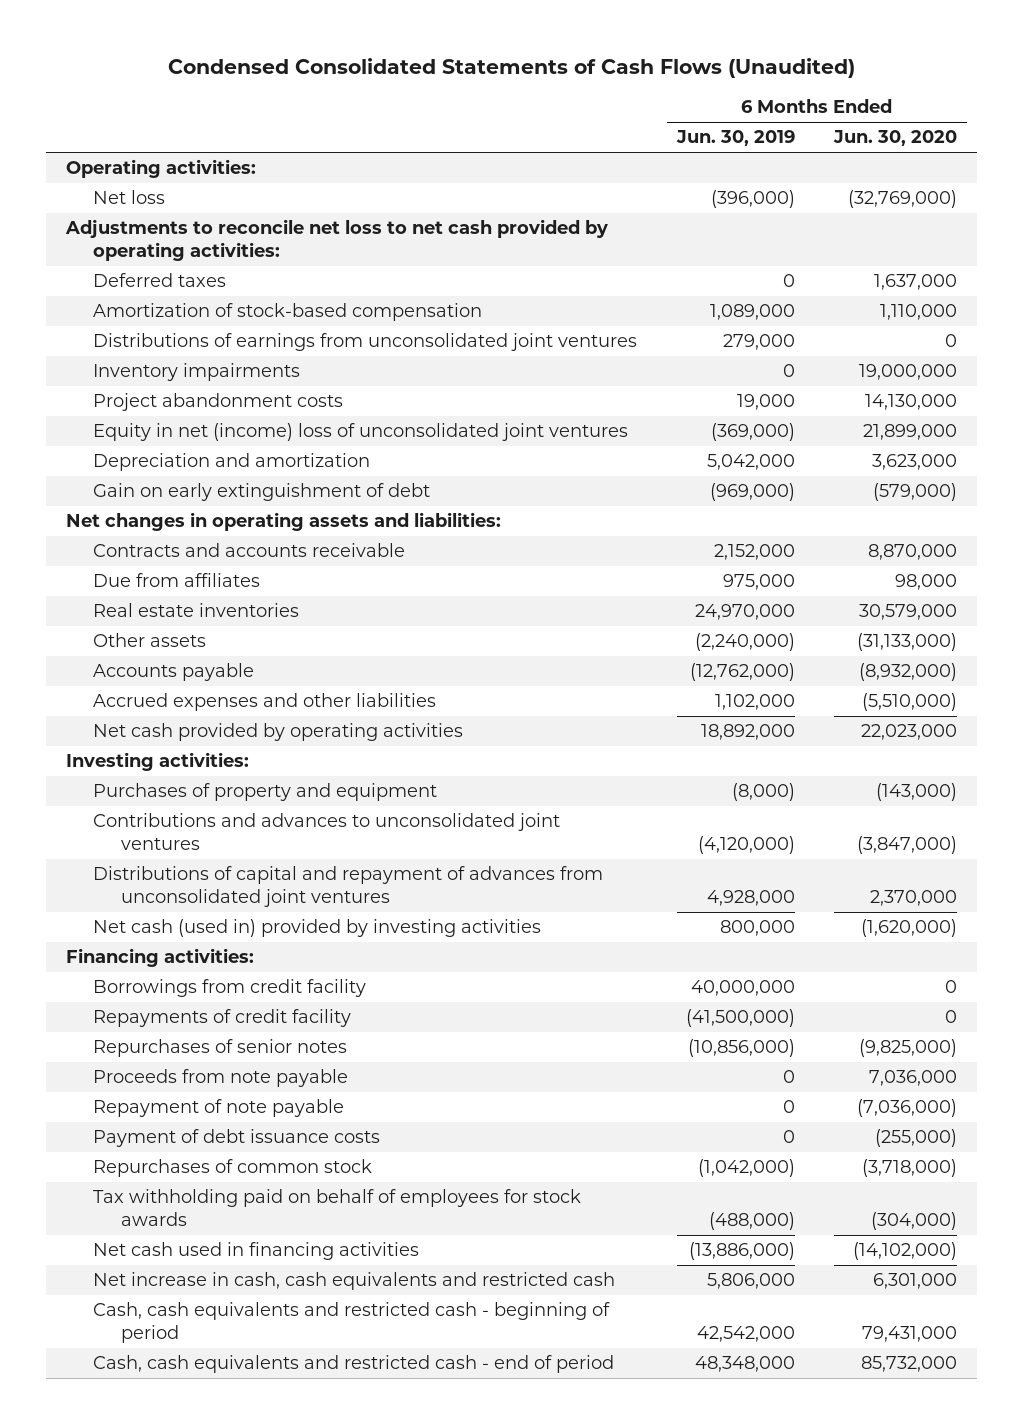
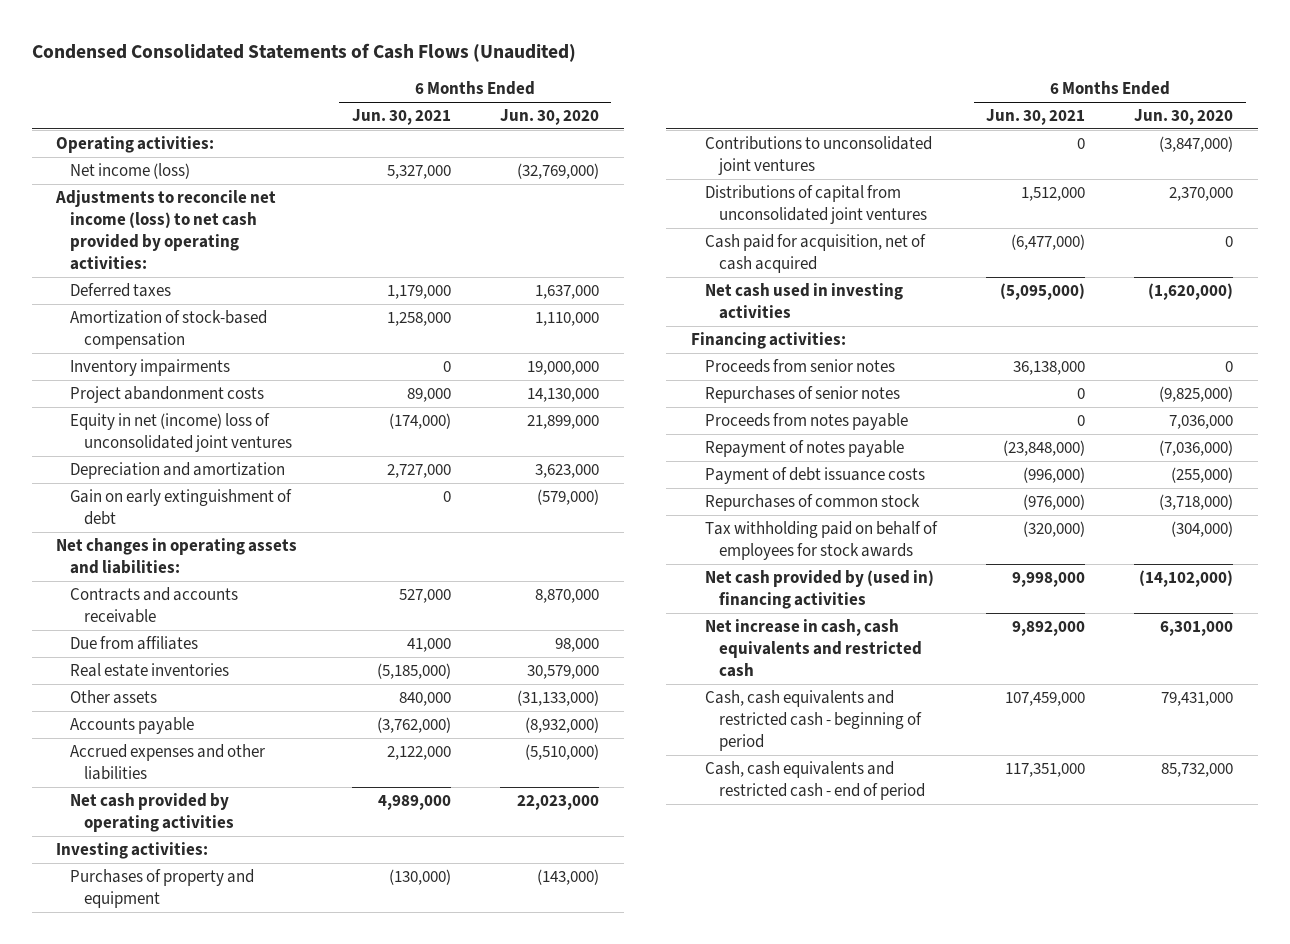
- | 6 Months Ended Jun. 30, 2019 | 6 Months Ended Jun. 30, 2020
+ | 6 Months Ended Jun. 30, 2021 | 6 Months Ended Jun. 30, 2020
- Net loss | (396,000) | (32,769,000)
- Adjustments to reconcile net loss to net cash provided by operating activities:
+ Net income (loss) | 5,327,000 | (32,769,000)
+ Adjustments to reconcile net income (loss) to net cash provided by operating activities:
- Distributions of earnings from unconsolidated joint ventures | 279,000 | 0
- Contributions and advances to unconsolidated joint ventures | (4,120,000) | (3,847,000)
- Distributions of capital and repayment of advances from unconsolidated joint ventures | 4,928,000 | 2,370,000
- Net cash (used in) provided by investing activities | 800,000 | (1,620,000)
+ Contributions to unconsolidated joint ventures | 0 | (3,847,000)
+ Distributions of capital from unconsolidated joint ventures | 1,512,000 | 2,370,000
+ Cash paid for acquisition, net of cash acquired | (6,477,000) | 0
+ Net cash used in investing activities | (5,095,000) | (1,620,000)
- Borrowings from credit facility | 40,000,000 | 0
- Repayments of credit facility | (41,500,000) | 0
+ Proceeds from senior notes | 36,138,000 | 0
- Proceeds from note payable | 0 | 7,036,000
- Repayment of note payable | 0 | (7,036,000)
+ Proceeds from notes payable | 0 | 7,036,000
+ Repayment of notes payable | (23,848,000) | (7,036,000)
- Net cash used in financing activities | (13,886,000) | (14,102,000)
+ Net cash provided by (used in) financing activities | 9,998,000 | (14,102,000)

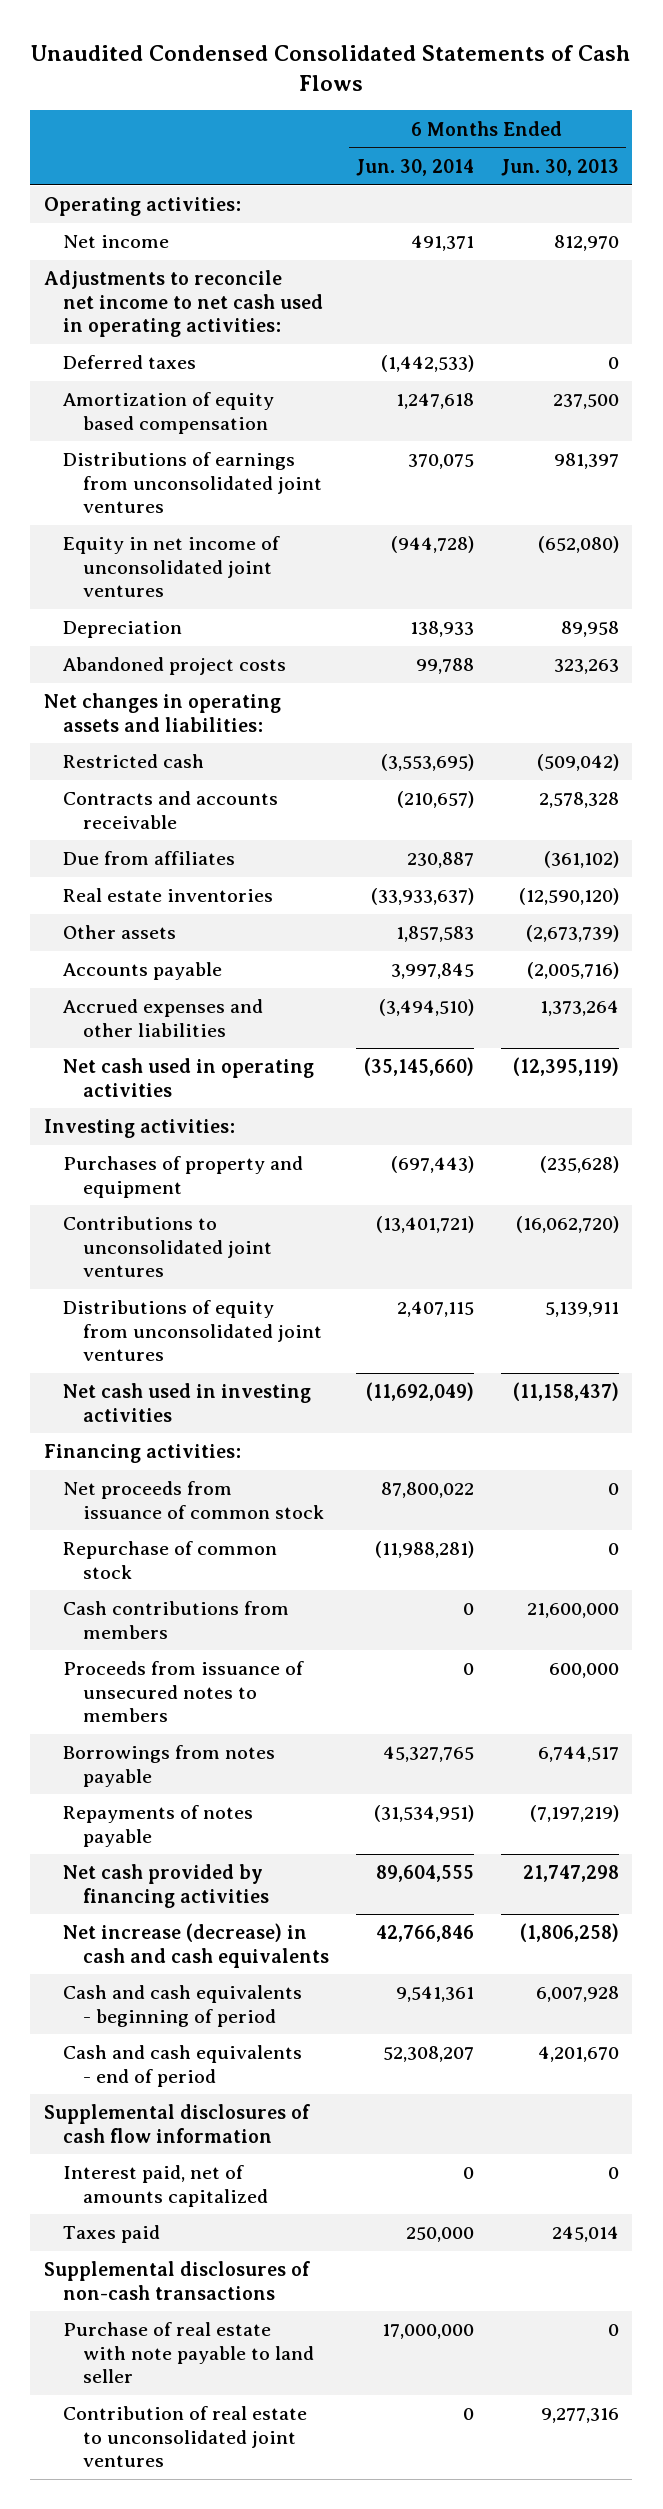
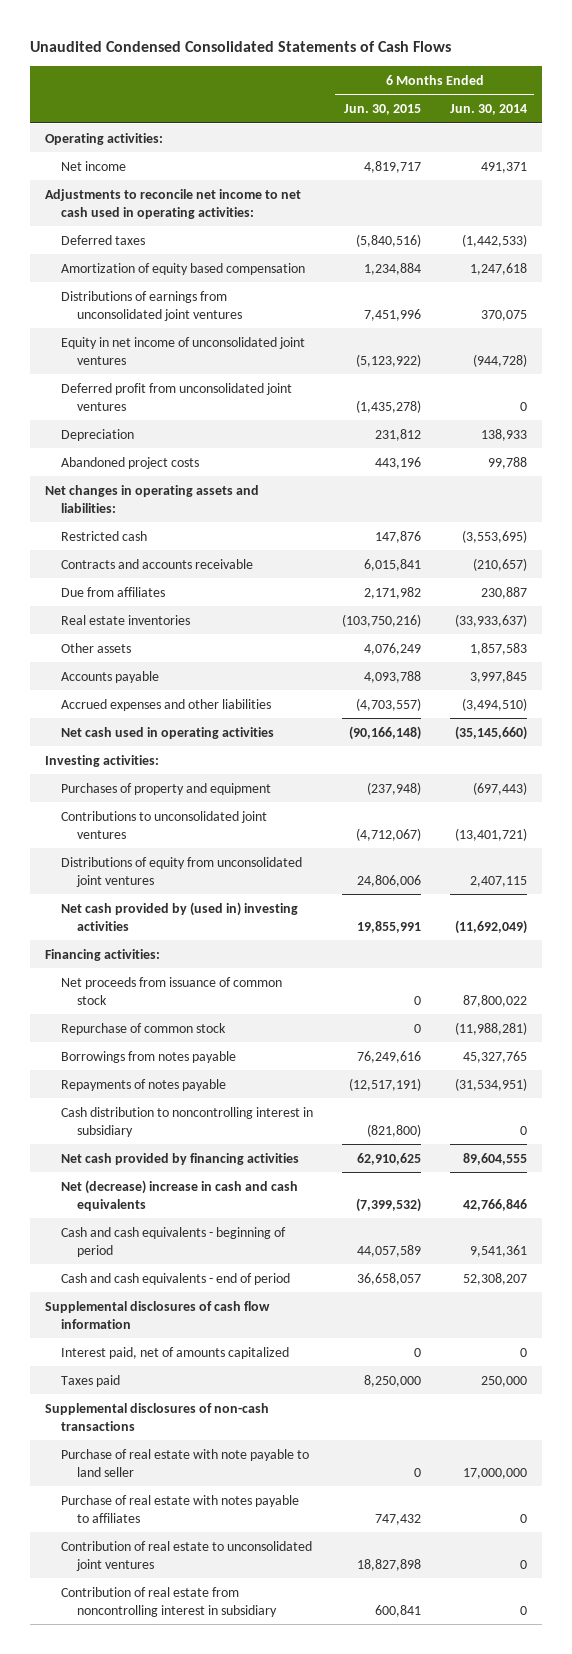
- | 6 Months Ended Jun. 30, 2014 | 6 Months Ended Jun. 30, 2013
+ | 6 Months Ended Jun. 30, 2015 | 6 Months Ended Jun. 30, 2014
+ Deferred profit from unconsolidated joint ventures | (1,435,278) | 0
- Net cash used in investing activities | (11,692,049) | (11,158,437)
+ Net cash provided by (used in) investing activities | 19,855,991 | (11,692,049)
- Cash contributions from members | 0 | 21,600,000
- Proceeds from issuance of unsecured notes to members | 0 | 600,000
+ Cash distribution to noncontrolling interest in subsidiary | (821,800) | 0
- Net increase (decrease) in cash and cash equivalents | 42,766,846 | (1,806,258)
+ Net (decrease) increase in cash and cash equivalents | (7,399,532) | 42,766,846
+ Purchase of real estate with notes payable to affiliates | 747,432 | 0
+ Contribution of real estate from noncontrolling interest in subsidiary | 600,841 | 0

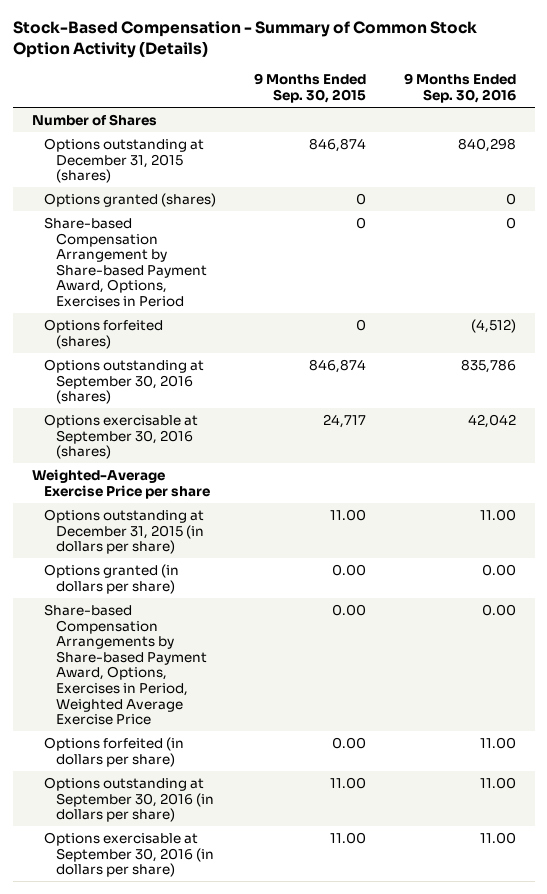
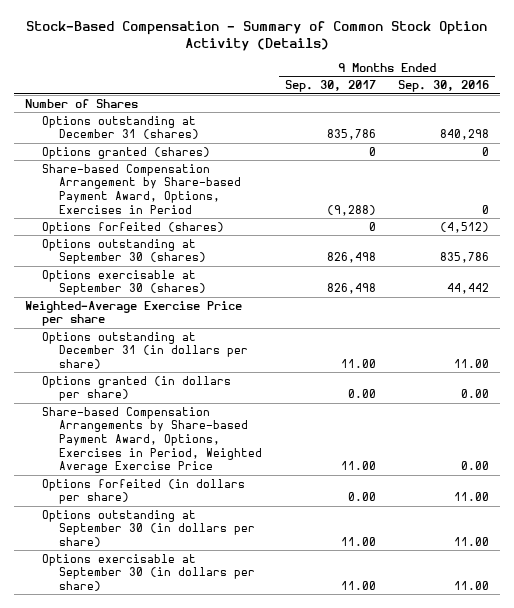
- | 9 Months Ended Sep. 30, 2015 | 9 Months Ended Sep. 30, 2016
+ | 9 Months Ended Sep. 30, 2017 | 9 Months Ended Sep. 30, 2016
- Options outstanding at December 31, 2015 (shares) | 846,874 | 840,298
+ Options outstanding at December 31 (shares) | 835,786 | 840,298
- Options outstanding at September 30, 2016 (shares) | 846,874 | 835,786
- Options exercisable at September 30, 2016 (shares) | 24,717 | 42,042
+ Options outstanding at September 30 (shares) | 826,498 | 835,786
+ Options exercisable at September 30 (shares) | 826,498 | 44,442
- Options outstanding at December 31, 2015 (in dollars per share) | 11.00 | 11.00
+ Options outstanding at December 31 (in dollars per share) | 11.00 | 11.00
- Options outstanding at September 30, 2016 (in dollars per share) | 11.00 | 11.00
- Options exercisable at September 30, 2016 (in dollars per share) | 11.00 | 11.00
+ Options outstanding at September 30 (in dollars per share) | 11.00 | 11.00
+ Options exercisable at September 30 (in dollars per share) | 11.00 | 11.00

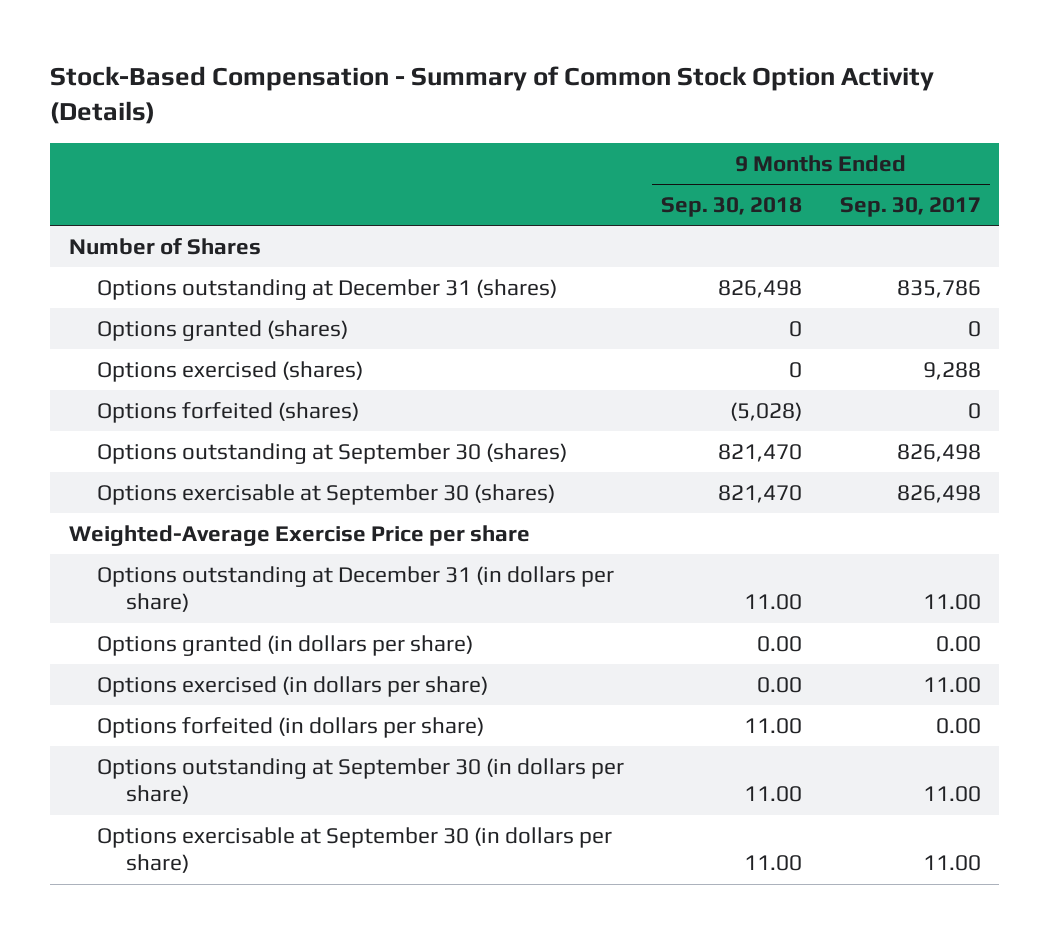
- | 9 Months Ended Sep. 30, 2017 | 9 Months Ended Sep. 30, 2016
+ | 9 Months Ended Sep. 30, 2018 | 9 Months Ended Sep. 30, 2017
- Share-based Compensation Arrangement by Share-based Payment Award, Options, Exercises in Period | (9,288) | 0
+ Options exercised (shares) | 0 | 9,288
- Share-based Compensation Arrangements by Share-based Payment Award, Options, Exercises in Period, Weighted Average Exercise Price | 11.00 | 0.00
+ Options exercised (in dollars per share) | 0.00 | 11.00

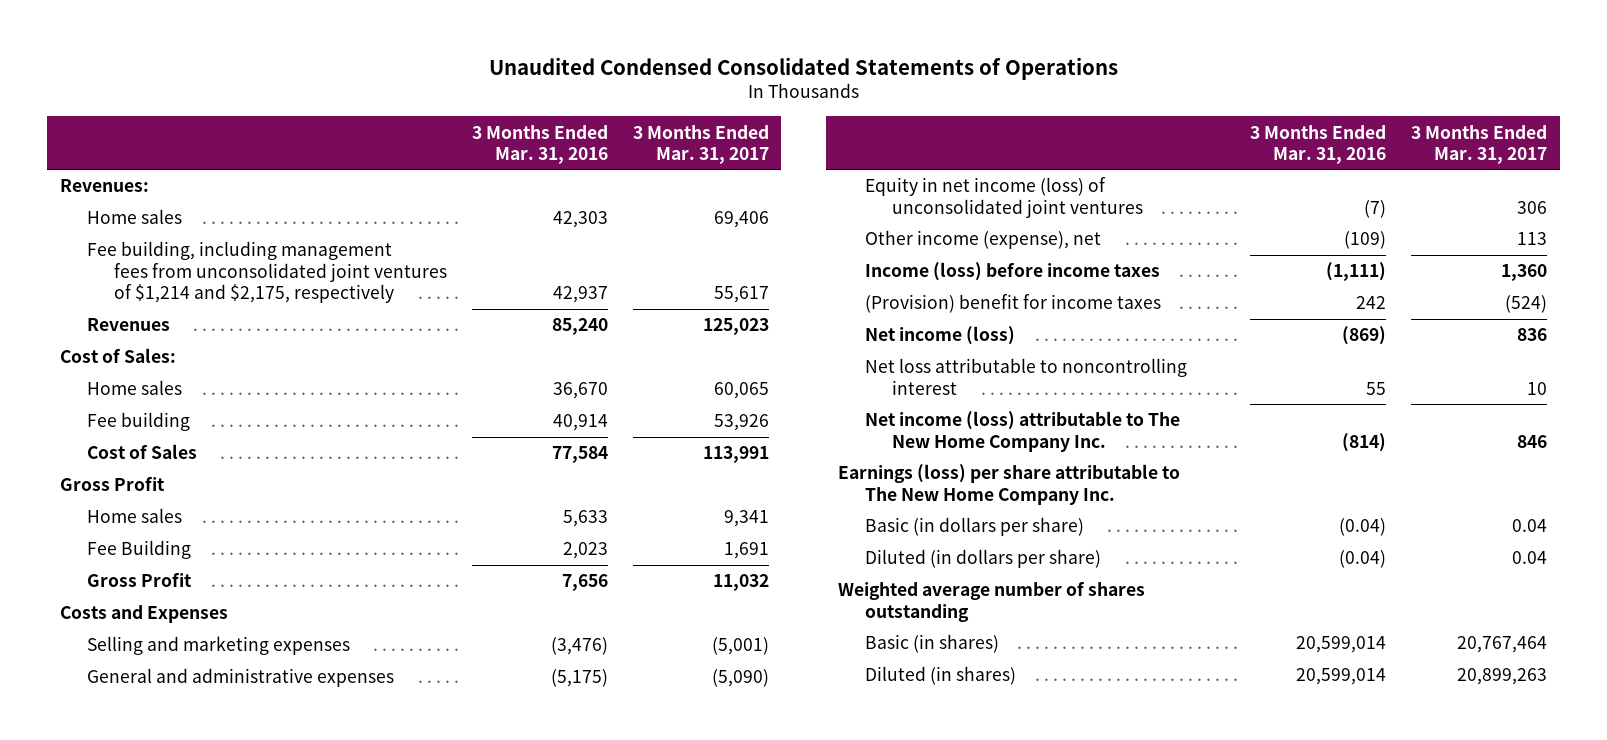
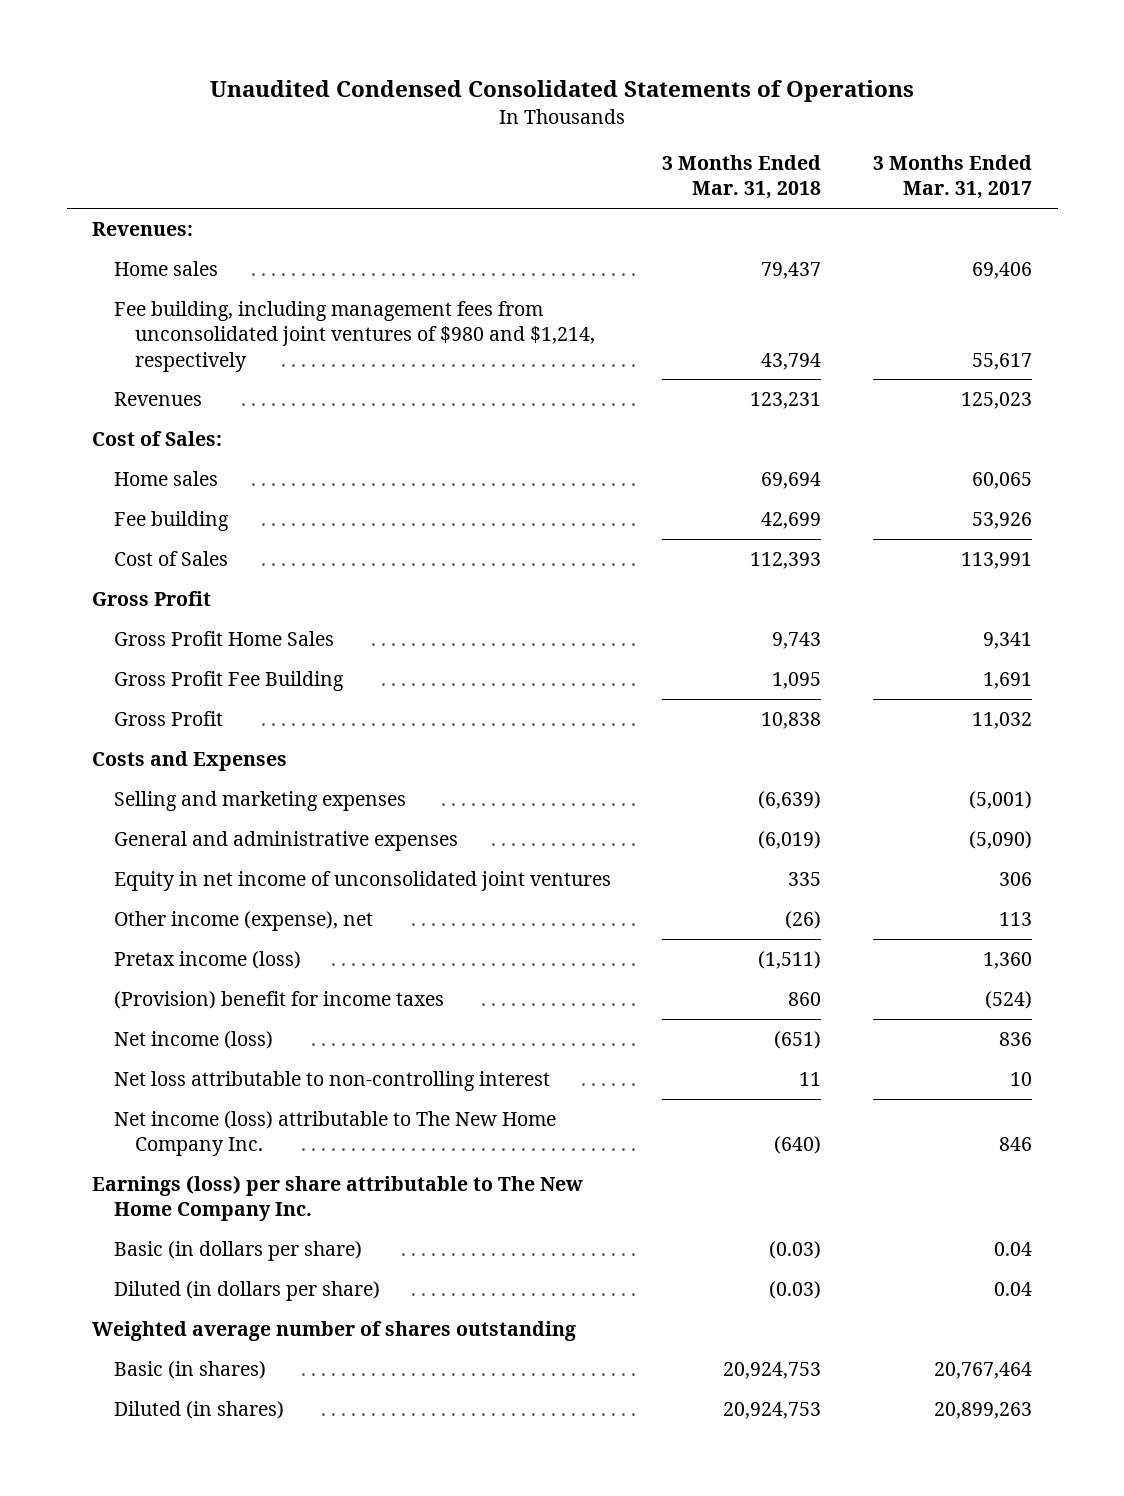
- | 3 Months Ended Mar. 31, 2016 | 3 Months Ended Mar. 31, 2017
+ | 3 Months Ended Mar. 31, 2018 | 3 Months Ended Mar. 31, 2017
- Fee building, including management fees from unconsolidated joint ventures of $1,214 and $2,175, respectively | 42,937 | 55,617
+ Fee building, including management fees from unconsolidated joint ventures of $980 and $1,214, respectively | 43,794 | 55,617
- Home sales | 5,633 | 9,341
- Fee Building | 2,023 | 1,691
+ Gross Profit Home Sales | 9,743 | 9,341
+ Gross Profit Fee Building | 1,095 | 1,691
- Equity in net income (loss) of unconsolidated joint ventures | (7) | 306
+ Equity in net income of unconsolidated joint ventures | 335 | 306
- Income (loss) before income taxes | (1,111) | 1,360
+ Pretax income (loss) | (1,511) | 1,360
- Net loss attributable to noncontrolling interest | 55 | 10
+ Net loss attributable to non-controlling interest | 11 | 10

